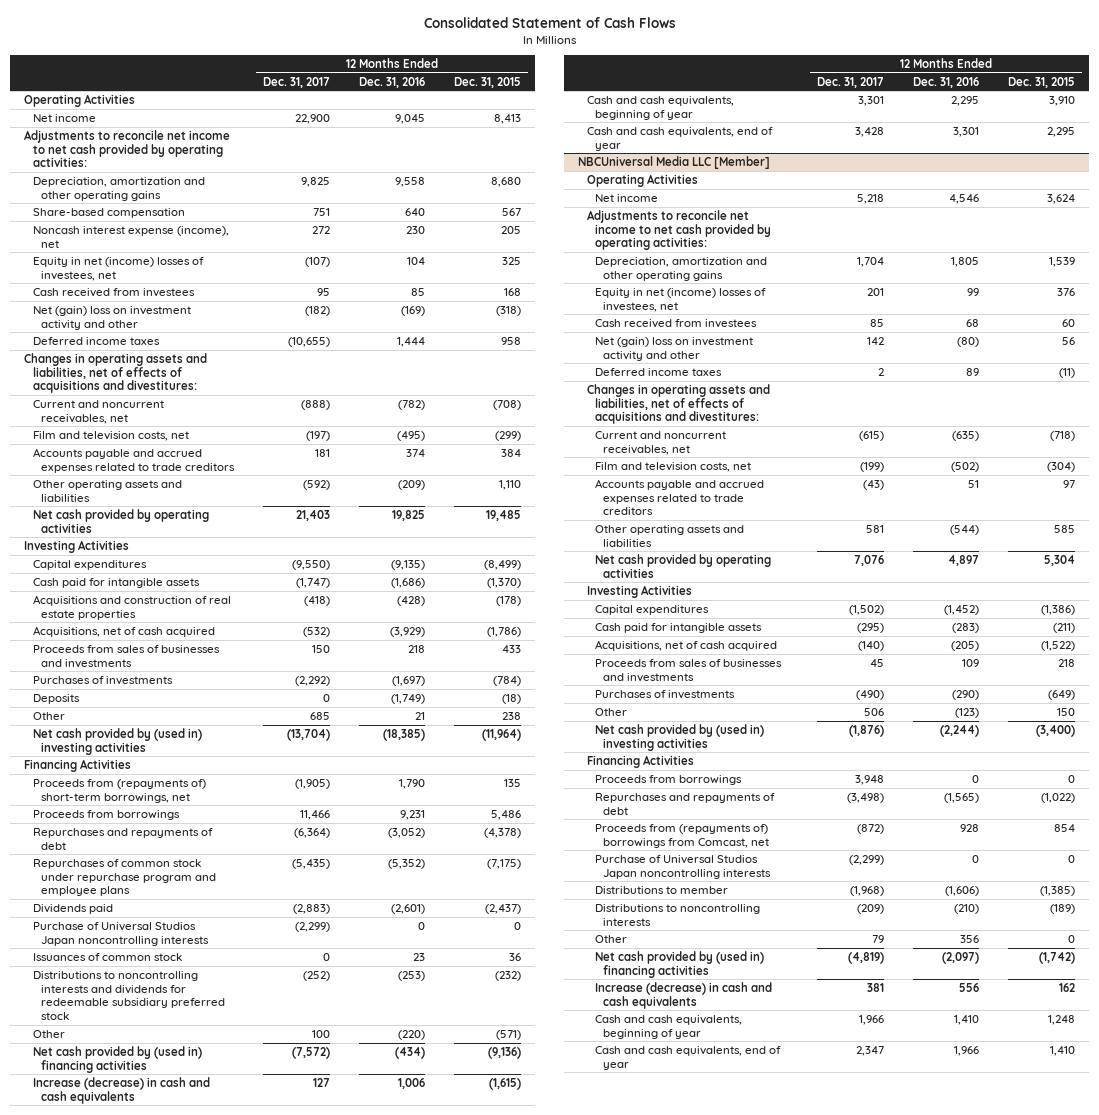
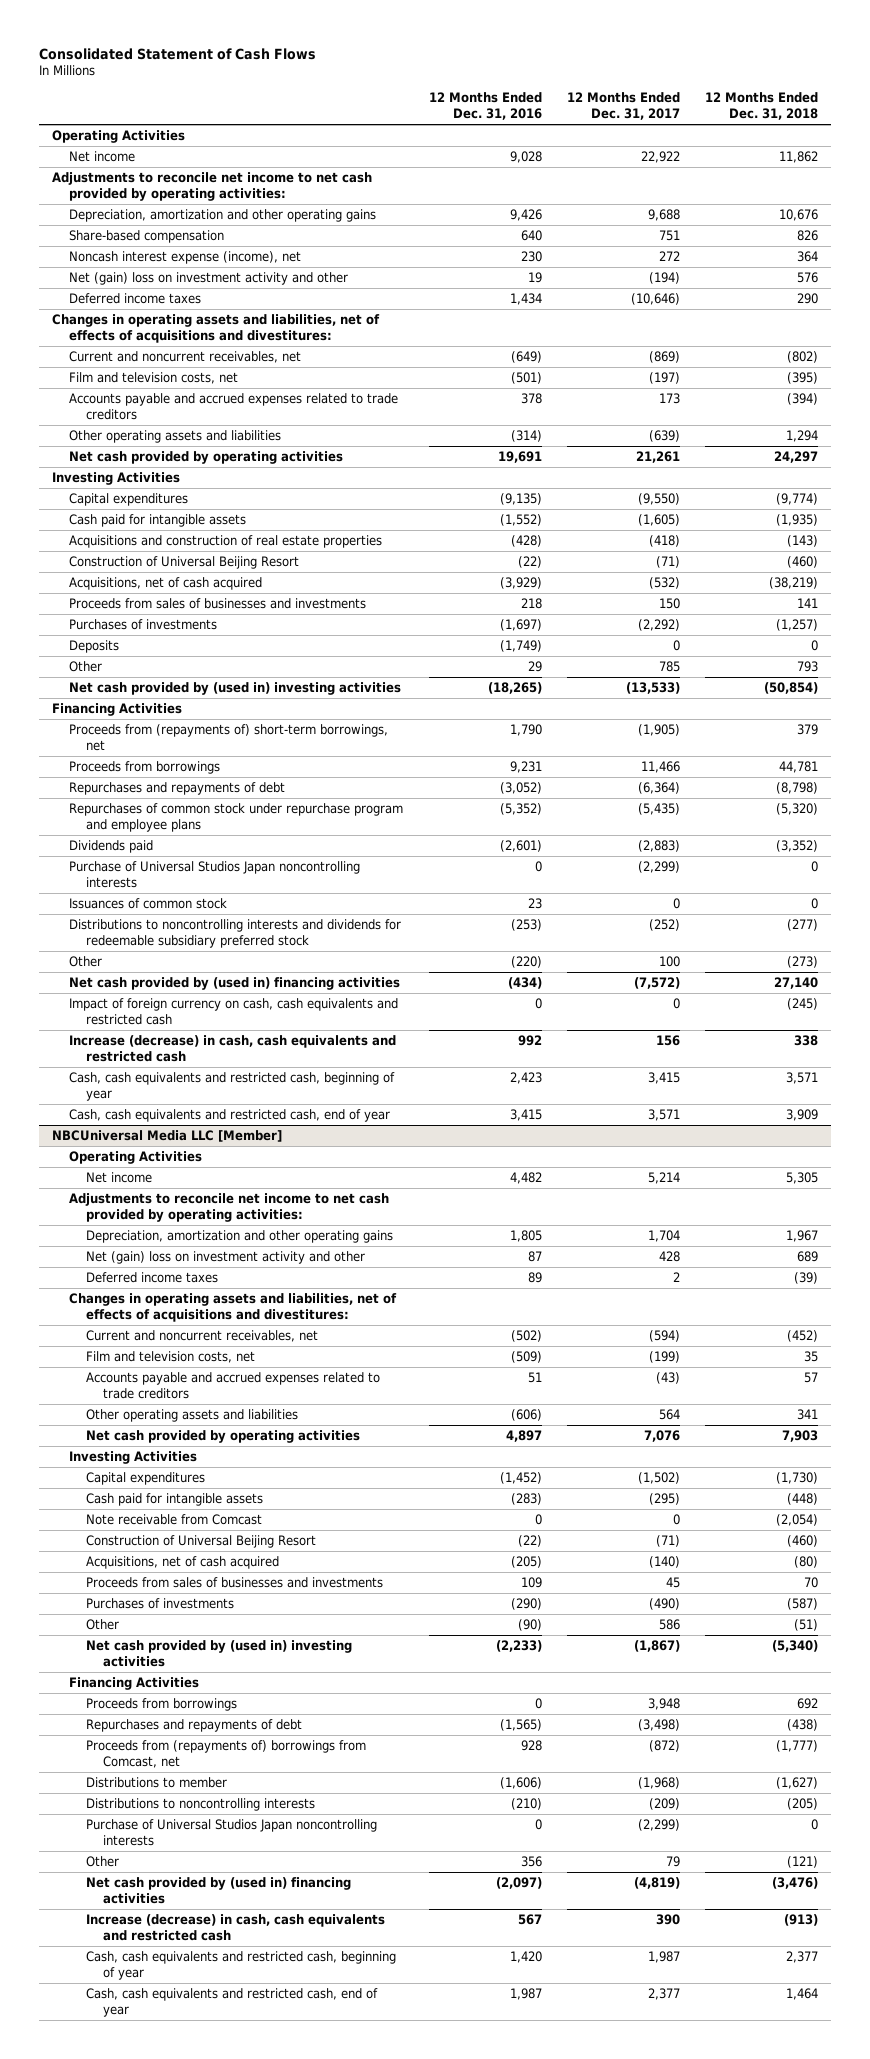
- | 12 Months Ended Dec. 31, 2017 | 12 Months Ended Dec. 31, 2016 | 12 Months Ended Dec. 31, 2015
+ | 12 Months Ended Dec. 31, 2016 | 12 Months Ended Dec. 31, 2017 | 12 Months Ended Dec. 31, 2018
- Net income | 22,900 | 9,045 | 8,413
+ Net income | 9,028 | 22,922 | 11,862
- Depreciation, amortization and other operating gains | 9,825 | 9,558 | 8,680
+ Depreciation, amortization and other operating gains | 9,426 | 9,688 | 10,676
- Equity in net (income) losses of investees, net | (107) | 104 | 325
- Cash received from investees | 95 | 85 | 168
- Net (gain) loss on investment activity and other | (182) | (169) | (318)
- Deferred income taxes | (10,655) | 1,444 | 958
+ Net (gain) loss on investment activity and other | 19 | (194) | 576
+ Deferred income taxes | 1,434 | (10,646) | 290
- Current and noncurrent receivables, net | (888) | (782) | (708)
- Film and television costs, net | (197) | (495) | (299)
- Accounts payable and accrued expenses related to trade creditors | 181 | 374 | 384
- Other operating assets and liabilities | (592) | (209) | 1,110
- Net cash provided by operating activities | 21,403 | 19,825 | 19,485
+ Current and noncurrent receivables, net | (649) | (869) | (802)
+ Film and television costs, net | (501) | (197) | (395)
+ Accounts payable and accrued expenses related to trade creditors | 378 | 173 | (394)
+ Other operating assets and liabilities | (314) | (639) | 1,294
+ Net cash provided by operating activities | 19,691 | 21,261 | 24,297
- Cash paid for intangible assets | (1,747) | (1,686) | (1,370)
+ Cash paid for intangible assets | (1,552) | (1,605) | (1,935)
+ Construction of Universal Beijing Resort | (22) | (71) | (460)
- Other | 685 | 21 | 238
- Net cash provided by (used in) investing activities | (13,704) | (18,385) | (11,964)
+ Other | 29 | 785 | 793
+ Net cash provided by (used in) investing activities | (18,265) | (13,533) | (50,854)
- Increase (decrease) in cash and cash equivalents | 127 | 1,006 | (1,615)
- Cash and cash equivalents, beginning of year | 3,301 | 2,295 | 3,910
- Cash and cash equivalents, end of year | 3,428 | 3,301 | 2,295
+ Impact of foreign currency on cash, cash equivalents and restricted cash | 0 | 0 | (245)
+ Increase (decrease) in cash, cash equivalents and restricted cash | 992 | 156 | 338
+ Cash, cash equivalents and restricted cash, beginning of year | 2,423 | 3,415 | 3,571
+ Cash, cash equivalents and restricted cash, end of year | 3,415 | 3,571 | 3,909
@ NBCUniversal Media LLC [Member]
- Net income | 5,218 | 4,546 | 3,624
+ Net income | 4,482 | 5,214 | 5,305
- Equity in net (income) losses of investees, net | 201 | 99 | 376
- Cash received from investees | 85 | 68 | 60
- Net (gain) loss on investment activity and other | 142 | (80) | 56
+ Net (gain) loss on investment activity and other | 87 | 428 | 689
- Current and noncurrent receivables, net | (615) | (635) | (718)
- Film and television costs, net | (199) | (502) | (304)
+ Current and noncurrent receivables, net | (502) | (594) | (452)
+ Film and television costs, net | (509) | (199) | 35
- Other operating assets and liabilities | 581 | (544) | 585
+ Other operating assets and liabilities | (606) | 564 | 341
+ Note receivable from Comcast | 0 | 0 | (2,054)
+ Construction of Universal Beijing Resort | (22) | (71) | (460)
- Other | 506 | (123) | 150
- Net cash provided by (used in) investing activities | (1,876) | (2,244) | (3,400)
+ Other | (90) | 586 | (51)
+ Net cash provided by (used in) investing activities | (2,233) | (1,867) | (5,340)
moved down: Purchase of Universal Studios Japan noncontrolling interests | 0 | (2,299) | 0
- Increase (decrease) in cash and cash equivalents | 381 | 556 | 162
- Cash and cash equivalents, beginning of year | 1,966 | 1,410 | 1,248
- Cash and cash equivalents, end of year | 2,347 | 1,966 | 1,410
+ Increase (decrease) in cash, cash equivalents and restricted cash | 567 | 390 | (913)
+ Cash, cash equivalents and restricted cash, beginning of year | 1,420 | 1,987 | 2,377
+ Cash, cash equivalents and restricted cash, end of year | 1,987 | 2,377 | 1,464

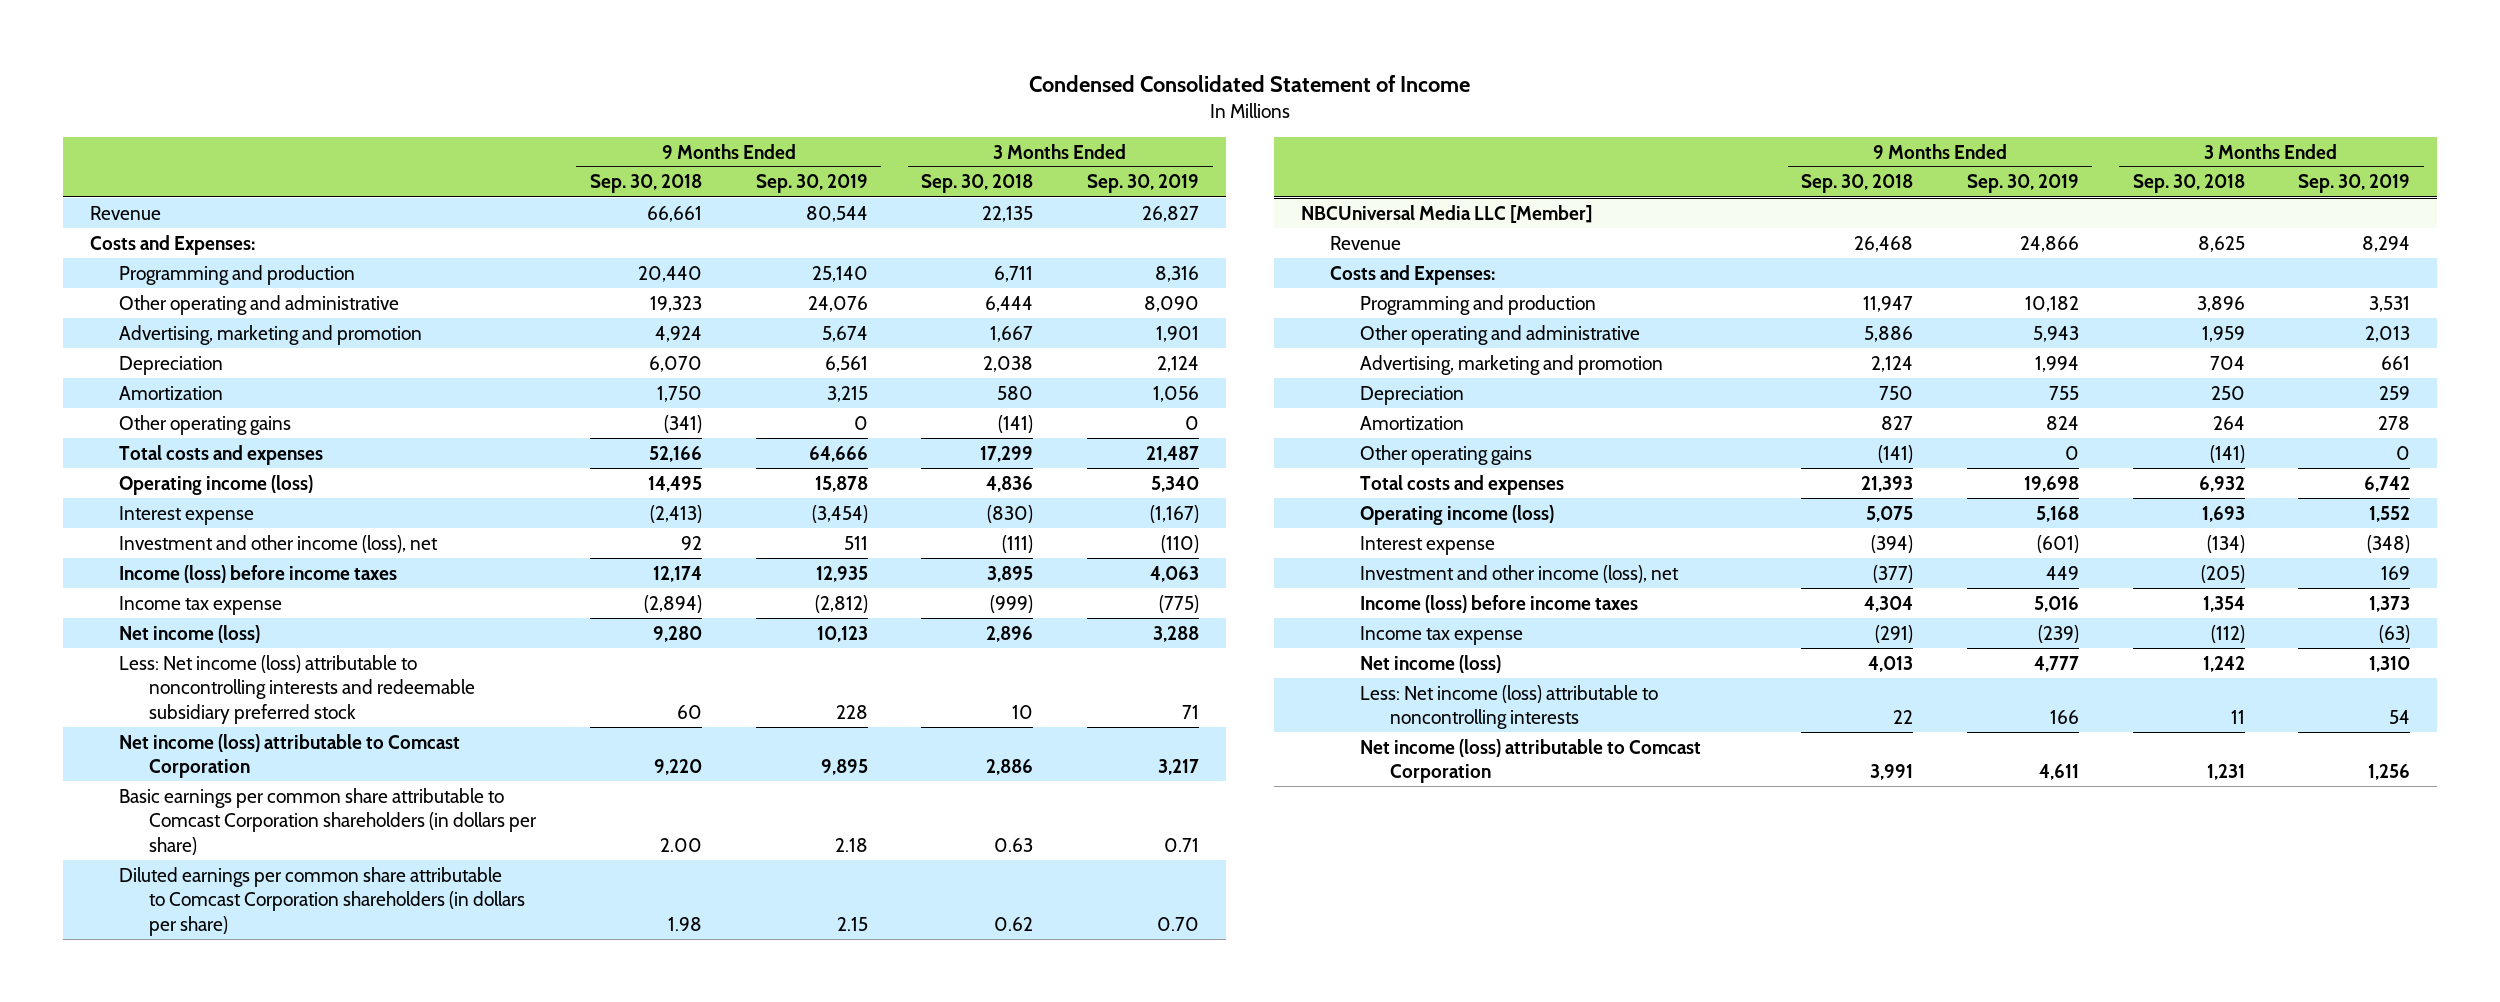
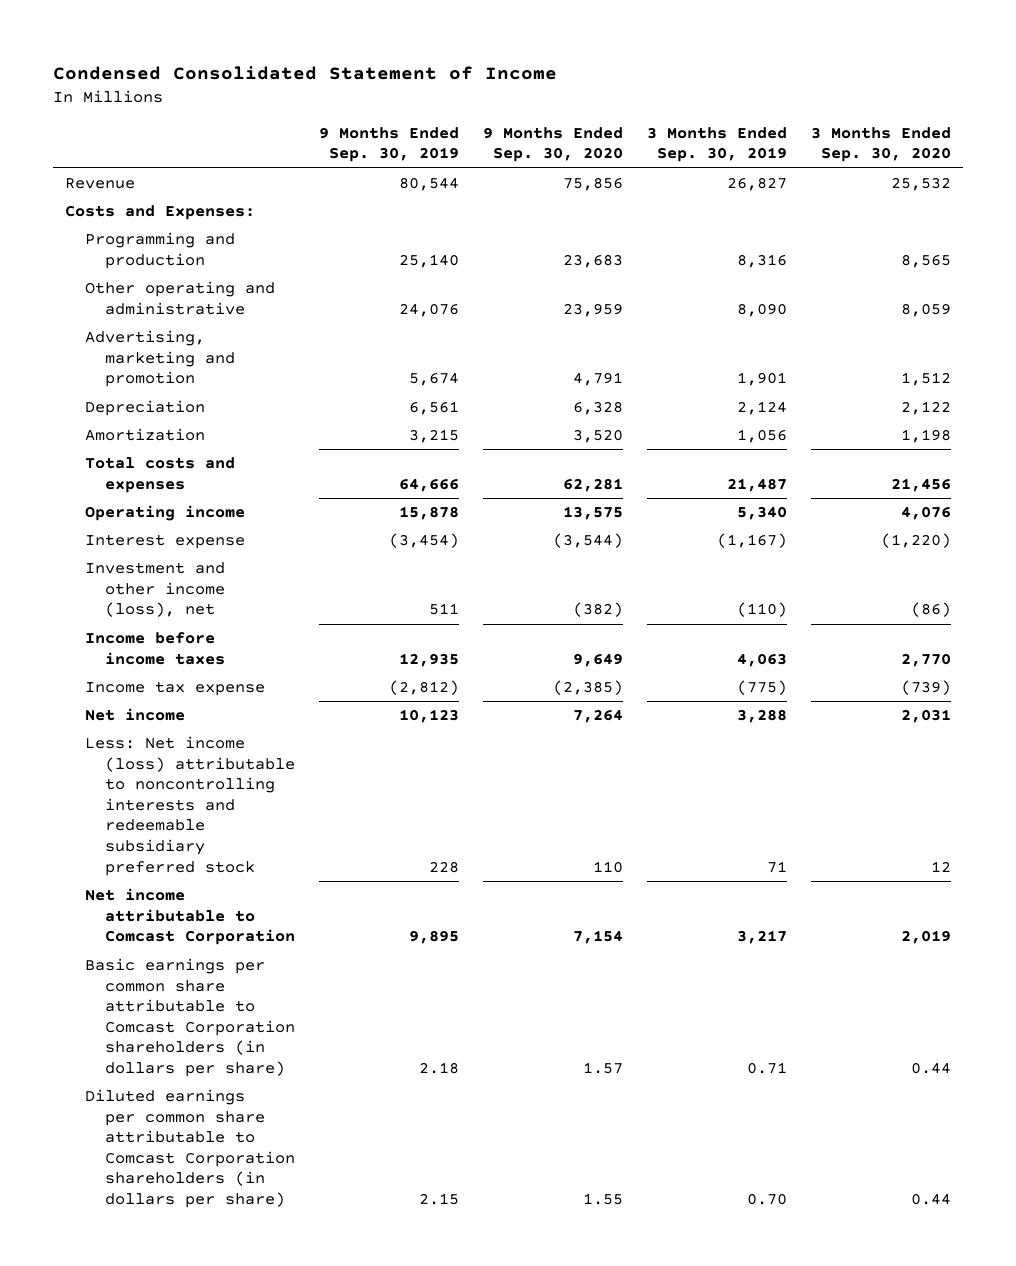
- | 9 Months Ended Sep. 30, 2018 | 9 Months Ended Sep. 30, 2019 | 3 Months Ended Sep. 30, 2018 | 3 Months Ended Sep. 30, 2019
+ | 9 Months Ended Sep. 30, 2019 | 9 Months Ended Sep. 30, 2020 | 3 Months Ended Sep. 30, 2019 | 3 Months Ended Sep. 30, 2020
- Other operating gains | (341) | 0 | (141) | 0
- Operating income (loss) | 14,495 | 15,878 | 4,836 | 5,340
+ Operating income | 15,878 | 13,575 | 5,340 | 4,076
- Income (loss) before income taxes | 12,174 | 12,935 | 3,895 | 4,063
+ Income before income taxes | 12,935 | 9,649 | 4,063 | 2,770
- Net income (loss) | 9,280 | 10,123 | 2,896 | 3,288
+ Net income | 10,123 | 7,264 | 3,288 | 2,031
- Net income (loss) attributable to Comcast Corporation | 9,220 | 9,895 | 2,886 | 3,217
+ Net income attributable to Comcast Corporation | 9,895 | 7,154 | 3,217 | 2,019
- NBCUniversal Media LLC [Member]
- Revenue | 26,468 | 24,866 | 8,625 | 8,294
- Costs and Expenses:
- Programming and production | 11,947 | 10,182 | 3,896 | 3,531
- Other operating and administrative | 5,886 | 5,943 | 1,959 | 2,013
- Advertising, marketing and promotion | 2,124 | 1,994 | 704 | 661
- Depreciation | 750 | 755 | 250 | 259
- Amortization | 827 | 824 | 264 | 278
- Other operating gains | (141) | 0 | (141) | 0
- Total costs and expenses | 21,393 | 19,698 | 6,932 | 6,742
- Operating income (loss) | 5,075 | 5,168 | 1,693 | 1,552
- Interest expense | (394) | (601) | (134) | (348)
- Investment and other income (loss), net | (377) | 449 | (205) | 169
- Income (loss) before income taxes | 4,304 | 5,016 | 1,354 | 1,373
- Income tax expense | (291) | (239) | (112) | (63)
- Net income (loss) | 4,013 | 4,777 | 1,242 | 1,310
- Less: Net income (loss) attributable to noncontrolling interests | 22 | 166 | 11 | 54
- Net income (loss) attributable to Comcast Corporation | 3,991 | 4,611 | 1,231 | 1,256

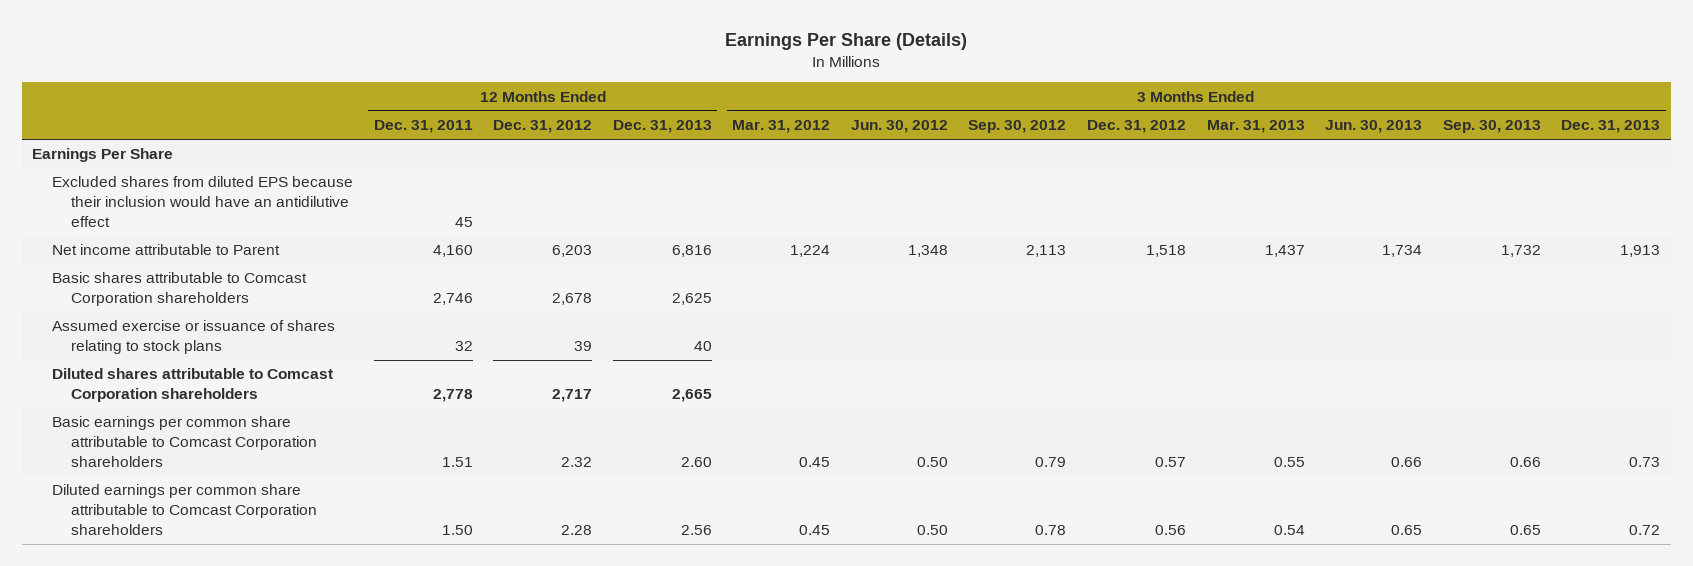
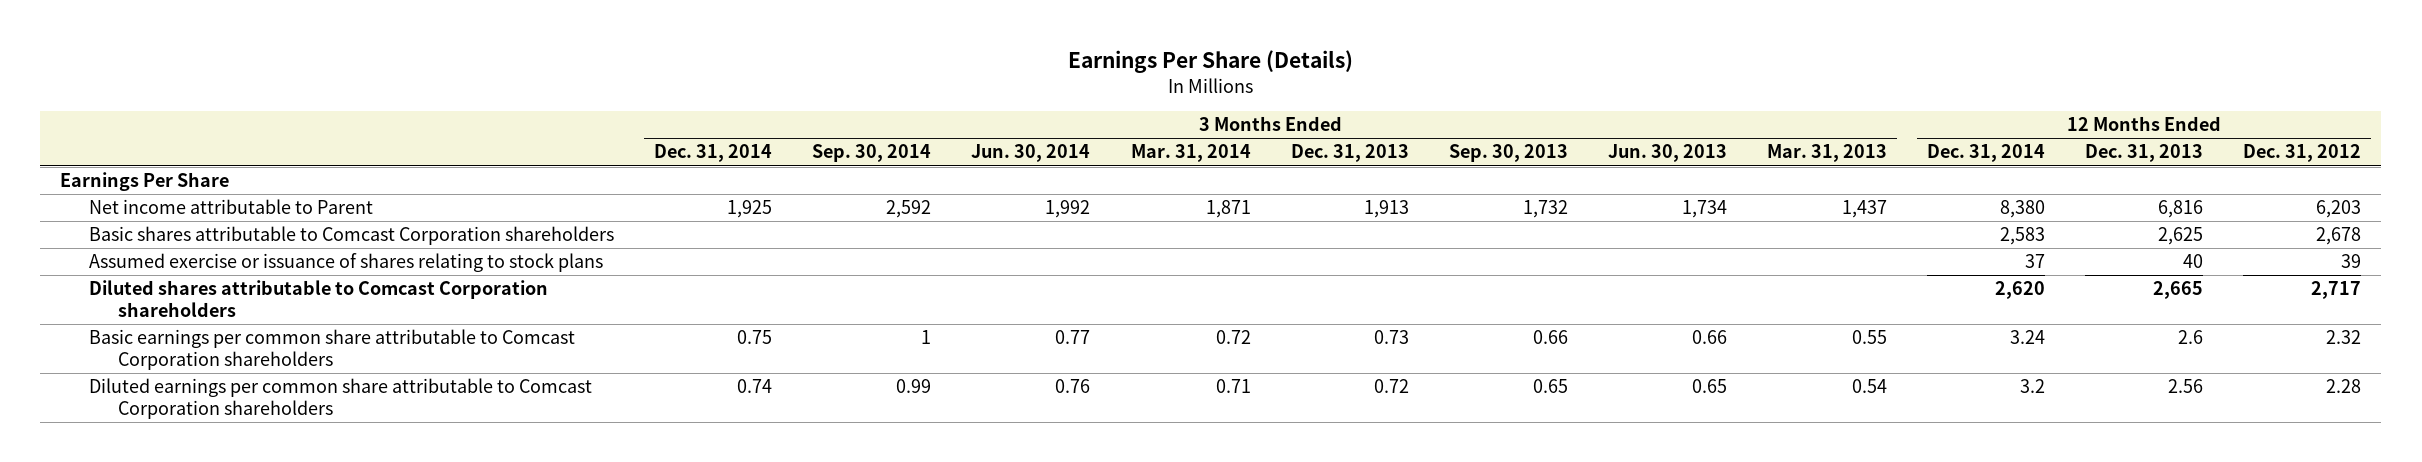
- | 12 Months Ended Dec. 31, 2011 | 12 Months Ended Dec. 31, 2012 | 12 Months Ended Dec. 31, 2013 | 3 Months Ended Mar. 31, 2012 | 3 Months Ended Jun. 30, 2012 | 3 Months Ended Sep. 30, 2012 | 3 Months Ended Dec. 31, 2012 | 3 Months Ended Mar. 31, 2013 | 3 Months Ended Jun. 30, 2013 | 3 Months Ended Sep. 30, 2013 | 3 Months Ended Dec. 31, 2013
+ | 3 Months Ended Dec. 31, 2014 | 3 Months Ended Sep. 30, 2014 | 3 Months Ended Jun. 30, 2014 | 3 Months Ended Mar. 31, 2014 | 3 Months Ended Dec. 31, 2013 | 3 Months Ended Sep. 30, 2013 | 3 Months Ended Jun. 30, 2013 | 3 Months Ended Mar. 31, 2013 | 12 Months Ended Dec. 31, 2014 | 12 Months Ended Dec. 31, 2013 | 12 Months Ended Dec. 31, 2012
- Excluded shares from diluted EPS because their inclusion would have an antidilutive effect | 45 | | | | | | | | | |
- Basic earnings per common share attributable to Comcast Corporation shareholders | 1.51 | 2.32 | 2.60 | 0.45 | 0.50 | 0.79 | 0.57 | 0.55 | 0.66 | 0.66 | 0.73
+ Basic earnings per common share attributable to Comcast Corporation shareholders | 0.75 | 1 | 0.77 | 0.72 | 0.73 | 0.66 | 0.66 | 0.55 | 3.24 | 2.6 | 2.32

